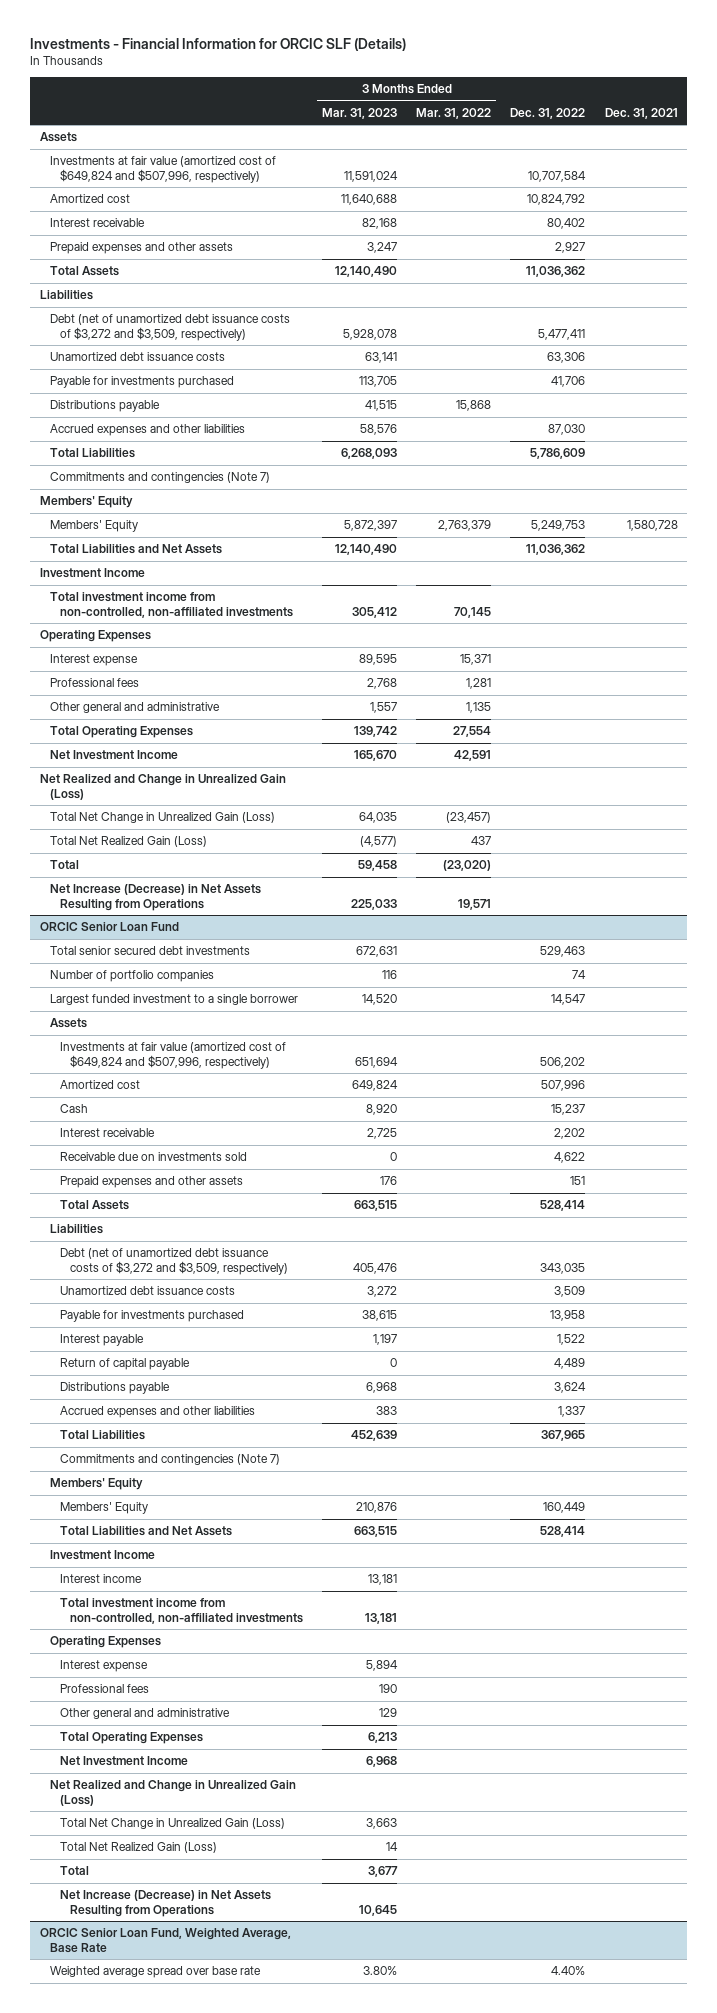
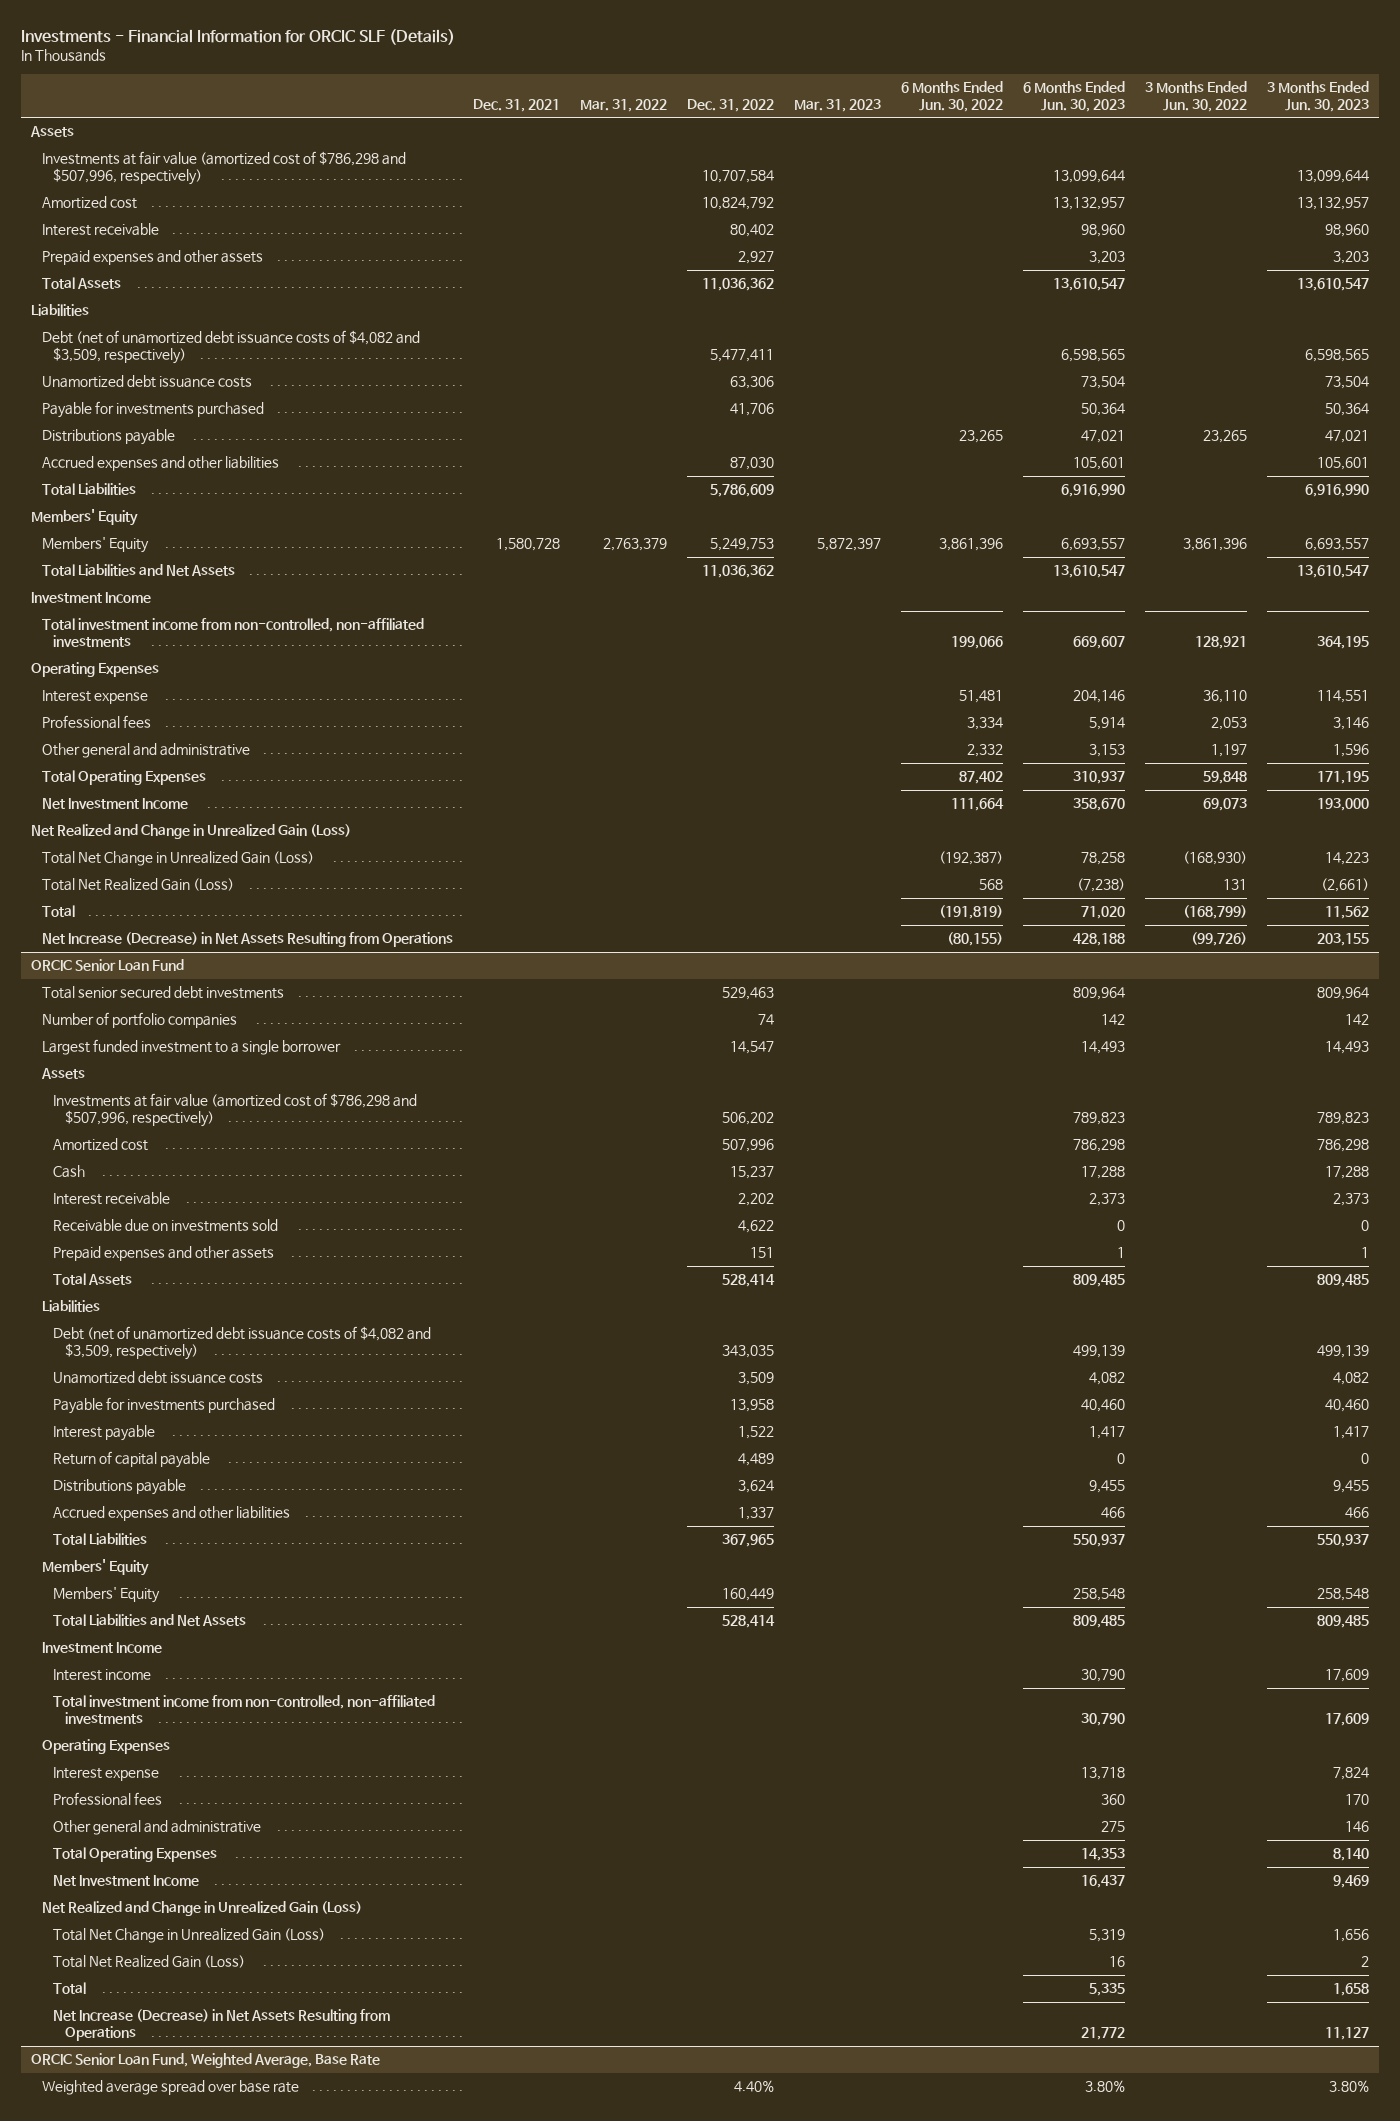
- | 3 Months Ended Mar. 31, 2023 | 3 Months Ended Mar. 31, 2022 | Dec. 31, 2022 | Dec. 31, 2021
+ | Dec. 31, 2021 | Mar. 31, 2022 | Dec. 31, 2022 | Mar. 31, 2023 | 6 Months Ended Jun. 30, 2022 | 6 Months Ended Jun. 30, 2023 | 3 Months Ended Jun. 30, 2022 | 3 Months Ended Jun. 30, 2023
- Investments at fair value (amortized cost of $649,824 and $507,996, respectively) | 11,591,024 | | 10,707,584 |
+ Investments at fair value (amortized cost of $786,298 and $507,996, respectively) | | | 10,707,584 | | | 13,099,644 | | 13,099,644
- Debt (net of unamortized debt issuance costs of $3,272 and $3,509, respectively) | 5,928,078 | | 5,477,411 |
+ Debt (net of unamortized debt issuance costs of $4,082 and $3,509, respectively) | | | 5,477,411 | | | 6,598,565 | | 6,598,565
- Commitments and contingencies (Note 7)
@ ORCIC Senior Loan Fund
- Investments at fair value (amortized cost of $649,824 and $507,996, respectively) | 651,694 | | 506,202 |
+ Investments at fair value (amortized cost of $786,298 and $507,996, respectively) | | | 506,202 | | | 789,823 | | 789,823
- Debt (net of unamortized debt issuance costs of $3,272 and $3,509, respectively) | 405,476 | | 343,035 |
+ Debt (net of unamortized debt issuance costs of $4,082 and $3,509, respectively) | | | 343,035 | | | 499,139 | | 499,139
- Commitments and contingencies (Note 7)

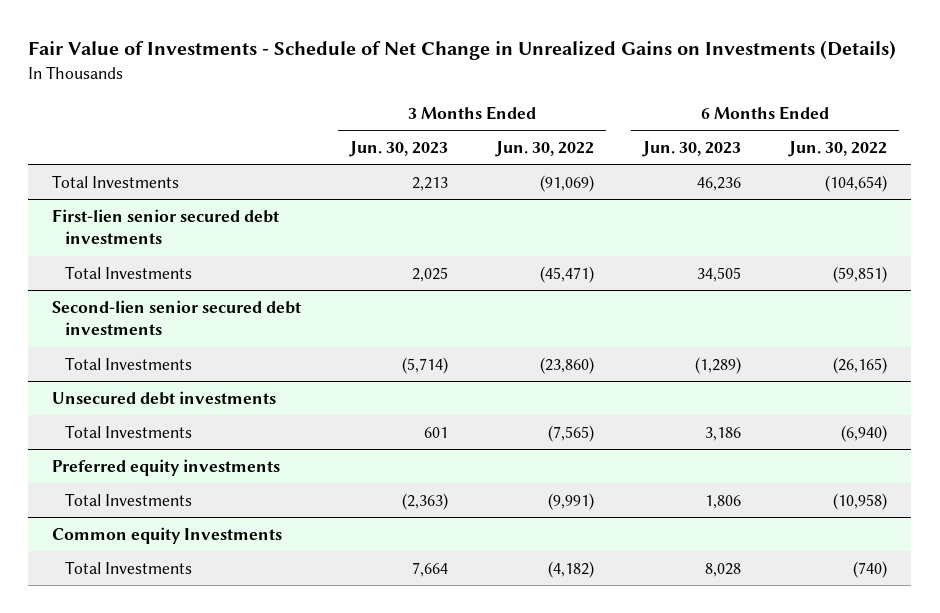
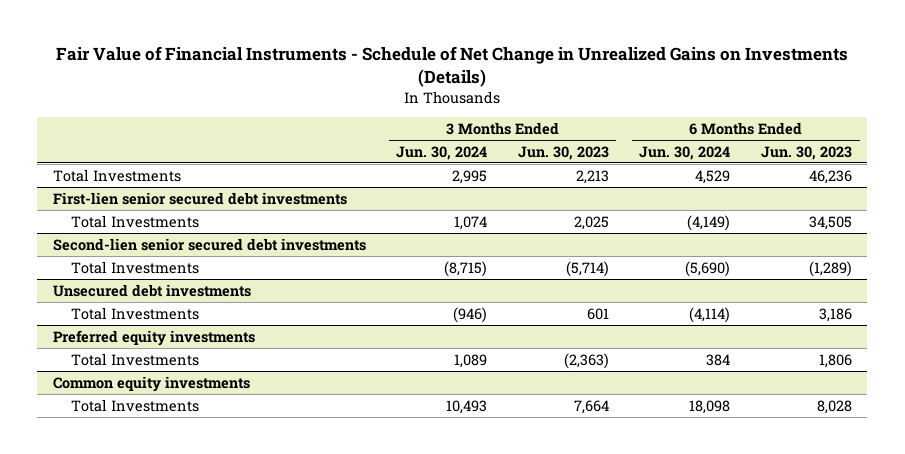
- Fair Value of Investments - Schedule of Net Change in Unrealized Gains on Investments (Details)
+ Fair Value of Financial Instruments - Schedule of Net Change in Unrealized Gains on Investments (Details)
- | 3 Months Ended Jun. 30, 2023 | 3 Months Ended Jun. 30, 2022 | 6 Months Ended Jun. 30, 2023 | 6 Months Ended Jun. 30, 2022
+ | 3 Months Ended Jun. 30, 2024 | 3 Months Ended Jun. 30, 2023 | 6 Months Ended Jun. 30, 2024 | 6 Months Ended Jun. 30, 2023
- Common equity Investments
+ Common equity investments

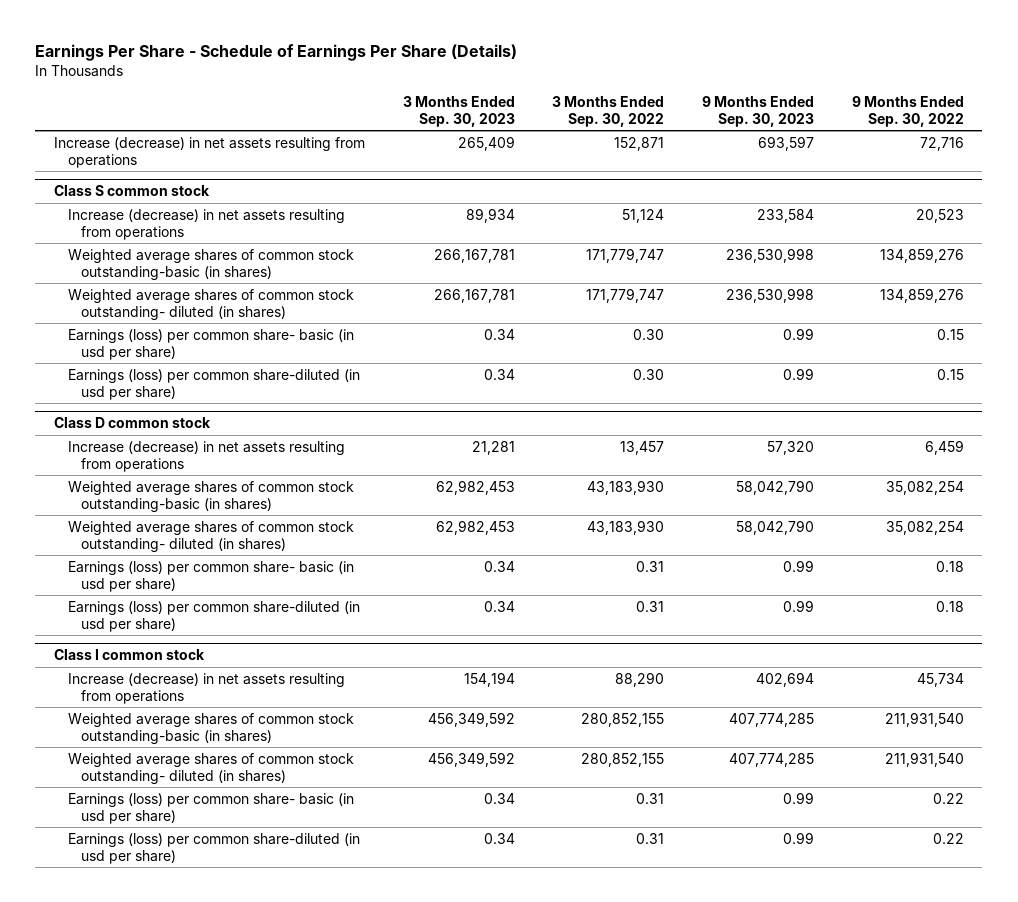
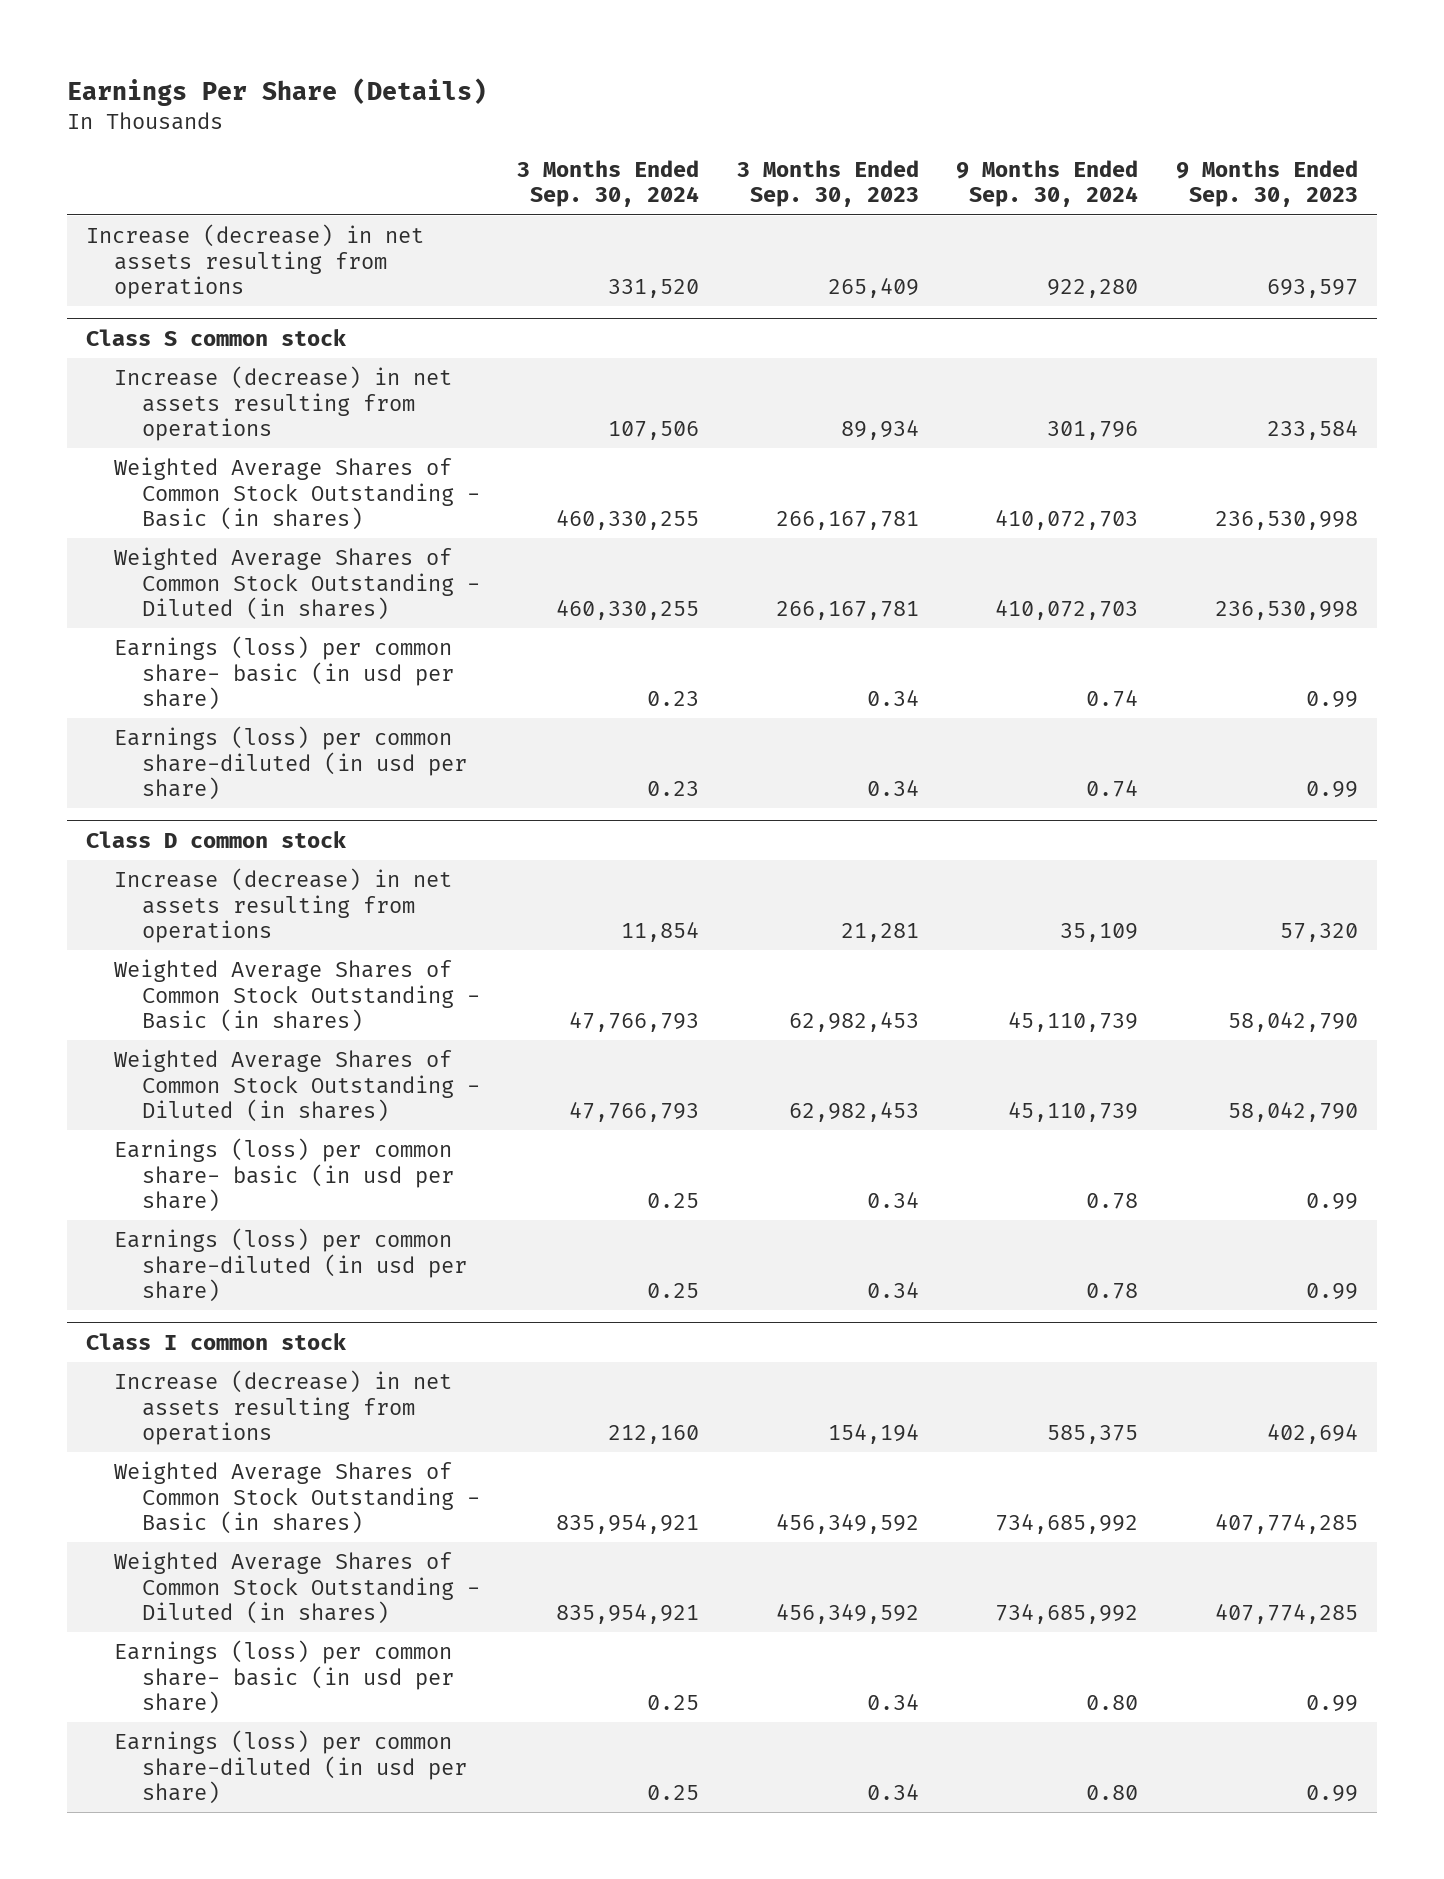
- Earnings Per Share - Schedule of Earnings Per Share (Details)
+ Earnings Per Share (Details)
- | 3 Months Ended Sep. 30, 2023 | 3 Months Ended Sep. 30, 2022 | 9 Months Ended Sep. 30, 2023 | 9 Months Ended Sep. 30, 2022
+ | 3 Months Ended Sep. 30, 2024 | 3 Months Ended Sep. 30, 2023 | 9 Months Ended Sep. 30, 2024 | 9 Months Ended Sep. 30, 2023
@ Class S common stock
- Weighted average shares of common stock outstanding-basic (in shares) | 266,167,781 | 171,779,747 | 236,530,998 | 134,859,276
- Weighted average shares of common stock outstanding- diluted (in shares) | 266,167,781 | 171,779,747 | 236,530,998 | 134,859,276
+ Weighted Average Shares of Common Stock Outstanding - Basic (in shares) | 460,330,255 | 266,167,781 | 410,072,703 | 236,530,998
+ Weighted Average Shares of Common Stock Outstanding - Diluted (in shares) | 460,330,255 | 266,167,781 | 410,072,703 | 236,530,998
@ Class D common stock
- Weighted average shares of common stock outstanding-basic (in shares) | 62,982,453 | 43,183,930 | 58,042,790 | 35,082,254
- Weighted average shares of common stock outstanding- diluted (in shares) | 62,982,453 | 43,183,930 | 58,042,790 | 35,082,254
+ Weighted Average Shares of Common Stock Outstanding - Basic (in shares) | 47,766,793 | 62,982,453 | 45,110,739 | 58,042,790
+ Weighted Average Shares of Common Stock Outstanding - Diluted (in shares) | 47,766,793 | 62,982,453 | 45,110,739 | 58,042,790
@ Class I common stock
- Weighted average shares of common stock outstanding-basic (in shares) | 456,349,592 | 280,852,155 | 407,774,285 | 211,931,540
- Weighted average shares of common stock outstanding- diluted (in shares) | 456,349,592 | 280,852,155 | 407,774,285 | 211,931,540
+ Weighted Average Shares of Common Stock Outstanding - Basic (in shares) | 835,954,921 | 456,349,592 | 734,685,992 | 407,774,285
+ Weighted Average Shares of Common Stock Outstanding - Diluted (in shares) | 835,954,921 | 456,349,592 | 734,685,992 | 407,774,285

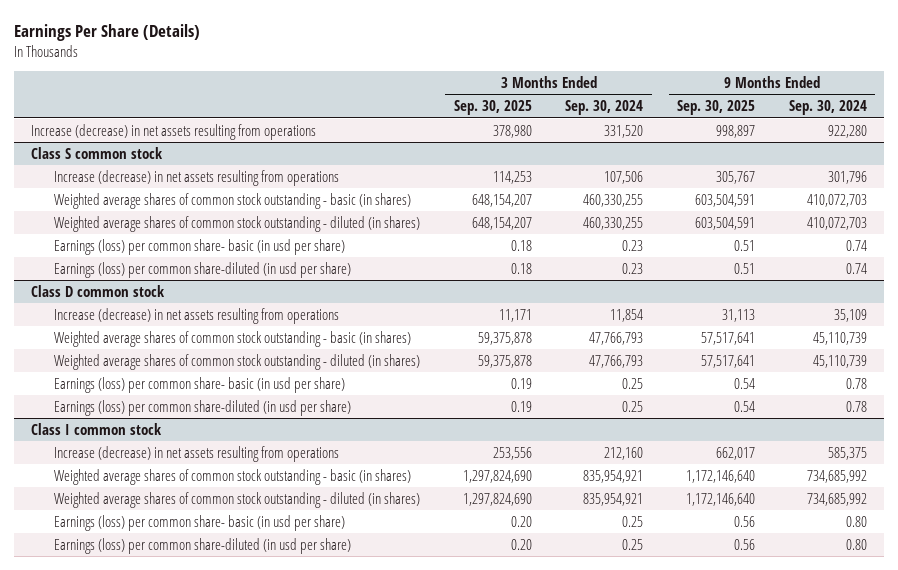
- | 3 Months Ended Sep. 30, 2024 | 3 Months Ended Sep. 30, 2023 | 9 Months Ended Sep. 30, 2024 | 9 Months Ended Sep. 30, 2023
+ | 3 Months Ended Sep. 30, 2025 | 3 Months Ended Sep. 30, 2024 | 9 Months Ended Sep. 30, 2025 | 9 Months Ended Sep. 30, 2024
@ Class S common stock
- Weighted Average Shares of Common Stock Outstanding - Basic (in shares) | 460,330,255 | 266,167,781 | 410,072,703 | 236,530,998
- Weighted Average Shares of Common Stock Outstanding - Diluted (in shares) | 460,330,255 | 266,167,781 | 410,072,703 | 236,530,998
+ Weighted average shares of common stock outstanding - basic (in shares) | 648,154,207 | 460,330,255 | 603,504,591 | 410,072,703
+ Weighted average shares of common stock outstanding - diluted (in shares) | 648,154,207 | 460,330,255 | 603,504,591 | 410,072,703
@ Class D common stock
- Weighted Average Shares of Common Stock Outstanding - Basic (in shares) | 47,766,793 | 62,982,453 | 45,110,739 | 58,042,790
- Weighted Average Shares of Common Stock Outstanding - Diluted (in shares) | 47,766,793 | 62,982,453 | 45,110,739 | 58,042,790
+ Weighted average shares of common stock outstanding - basic (in shares) | 59,375,878 | 47,766,793 | 57,517,641 | 45,110,739
+ Weighted average shares of common stock outstanding - diluted (in shares) | 59,375,878 | 47,766,793 | 57,517,641 | 45,110,739
@ Class I common stock
- Weighted Average Shares of Common Stock Outstanding - Basic (in shares) | 835,954,921 | 456,349,592 | 734,685,992 | 407,774,285
- Weighted Average Shares of Common Stock Outstanding - Diluted (in shares) | 835,954,921 | 456,349,592 | 734,685,992 | 407,774,285
+ Weighted average shares of common stock outstanding - basic (in shares) | 1,297,824,690 | 835,954,921 | 1,172,146,640 | 734,685,992
+ Weighted average shares of common stock outstanding - diluted (in shares) | 1,297,824,690 | 835,954,921 | 1,172,146,640 | 734,685,992

